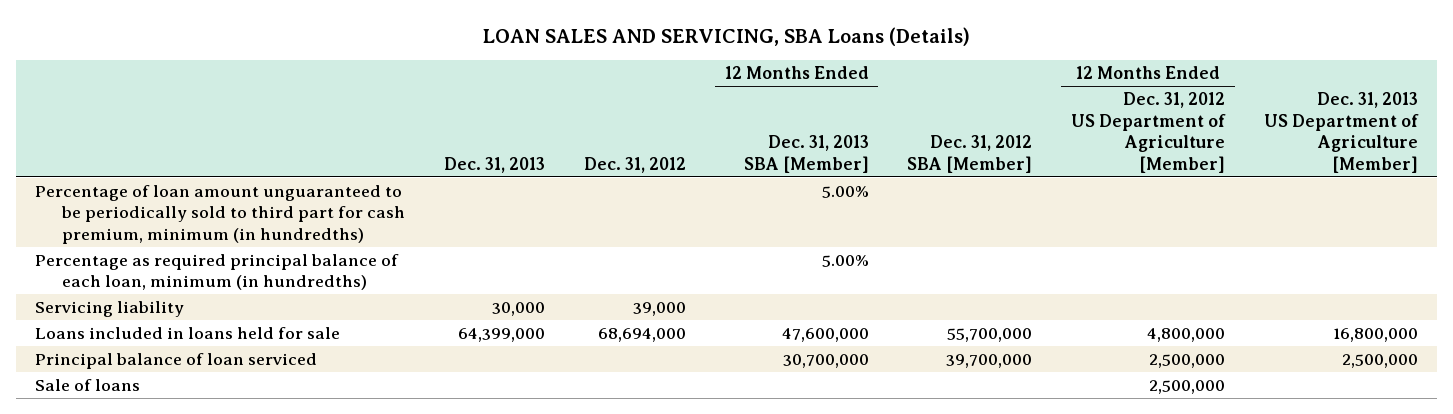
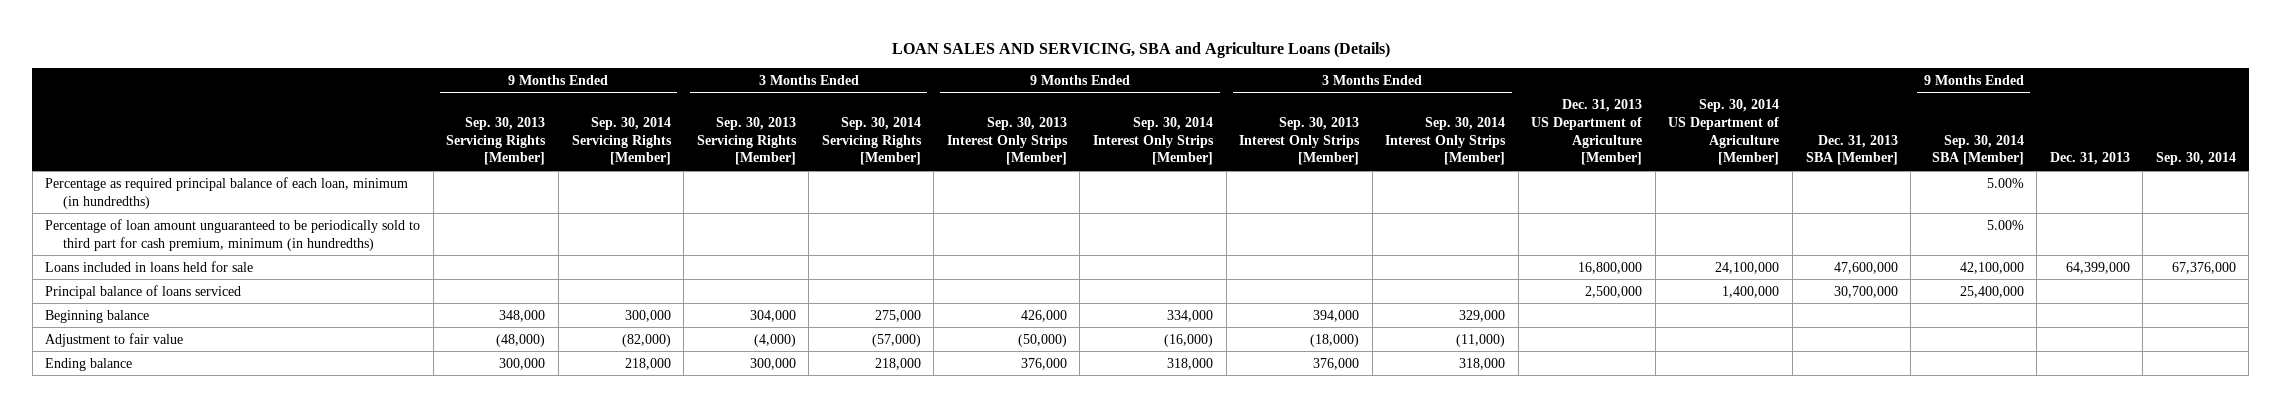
- LOAN SALES AND SERVICING, SBA Loans (Details)
+ LOAN SALES AND SERVICING, SBA and Agriculture Loans (Details)
- | Dec. 31, 2013 | Dec. 31, 2012 | 12 Months Ended Dec. 31, 2013 SBA [Member] | Dec. 31, 2012 SBA [Member] | 12 Months Ended Dec. 31, 2012 US Department of Agriculture [Member] | Dec. 31, 2013 US Department of Agriculture [Member]
+ | 9 Months Ended Sep. 30, 2013 Servicing Rights [Member] | 9 Months Ended Sep. 30, 2014 Servicing Rights [Member] | 3 Months Ended Sep. 30, 2013 Servicing Rights [Member] | 3 Months Ended Sep. 30, 2014 Servicing Rights [Member] | 9 Months Ended Sep. 30, 2013 Interest Only Strips [Member] | 9 Months Ended Sep. 30, 2014 Interest Only Strips [Member] | 3 Months Ended Sep. 30, 2013 Interest Only Strips [Member] | 3 Months Ended Sep. 30, 2014 Interest Only Strips [Member] | Dec. 31, 2013 US Department of Agriculture [Member] | Sep. 30, 2014 US Department of Agriculture [Member] | Dec. 31, 2013 SBA [Member] | 9 Months Ended Sep. 30, 2014 SBA [Member] | Dec. 31, 2013 | Sep. 30, 2014
- Servicing liability | 30,000 | 39,000 | | | |
moved down: Percentage of loan amount unguaranteed to be periodically sold to third part for cash premium, minimum (in hundredths) | | | | | | | | | | | | 5.00% | |
- Principal balance of loan serviced | | | 30,700,000 | 39,700,000 | 2,500,000 | 2,500,000
- Sale of loans | | | | | 2,500,000 |
+ Principal balance of loans serviced | | | | | | | | | 2,500,000 | 1,400,000 | 30,700,000 | 25,400,000 | |
+ Beginning balance | 348,000 | 300,000 | 304,000 | 275,000 | 426,000 | 334,000 | 394,000 | 329,000 | | | | | |
+ Adjustment to fair value | (48,000) | (82,000) | (4,000) | (57,000) | (50,000) | (16,000) | (18,000) | (11,000) | | | | | |
+ Ending balance | 300,000 | 218,000 | 300,000 | 218,000 | 376,000 | 318,000 | 376,000 | 318,000 | | | | | |

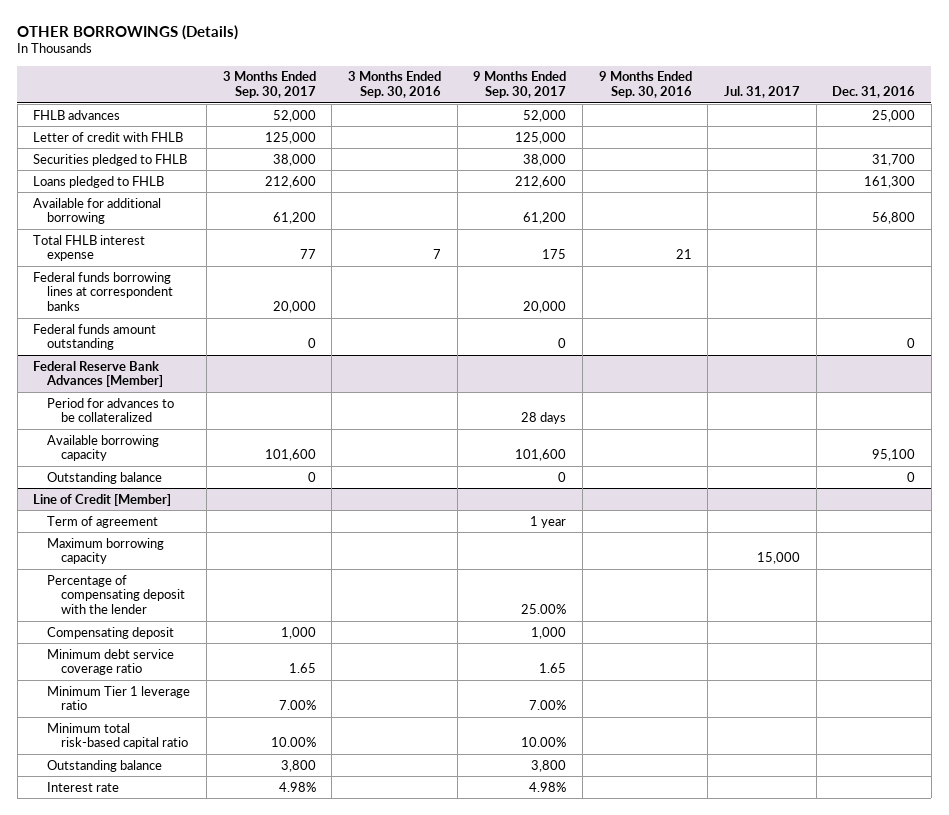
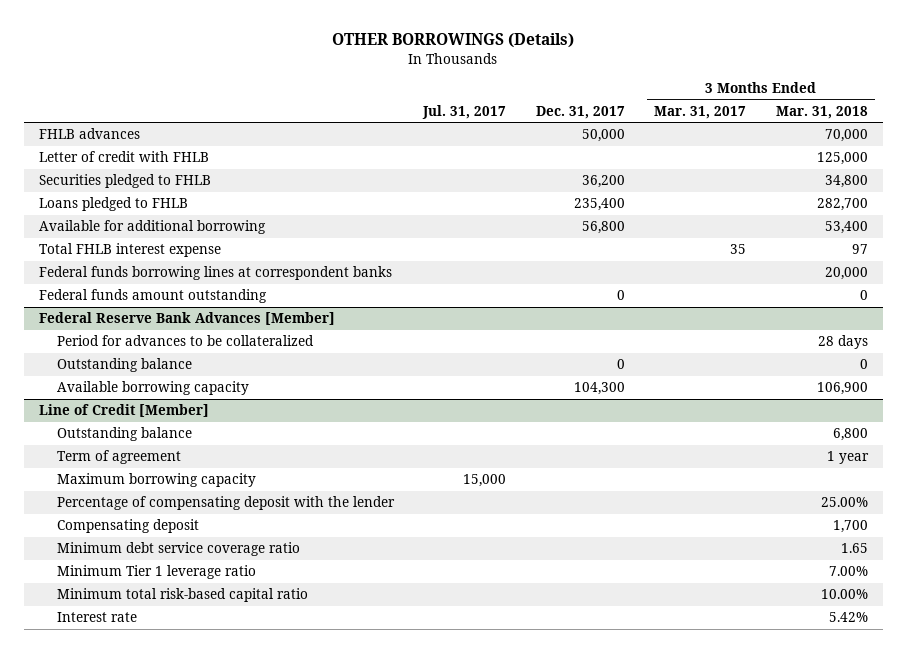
- | 3 Months Ended Sep. 30, 2017 | 3 Months Ended Sep. 30, 2016 | 9 Months Ended Sep. 30, 2017 | 9 Months Ended Sep. 30, 2016 | Jul. 31, 2017 | Dec. 31, 2016
+ | Jul. 31, 2017 | Dec. 31, 2017 | 3 Months Ended Mar. 31, 2017 | 3 Months Ended Mar. 31, 2018
@ Federal Reserve Bank Advances [Member]
moved down: Available borrowing capacity | | 104,300 | | 106,900
@ Line of Credit [Member]
moved up: Outstanding balance | | | | 6,800

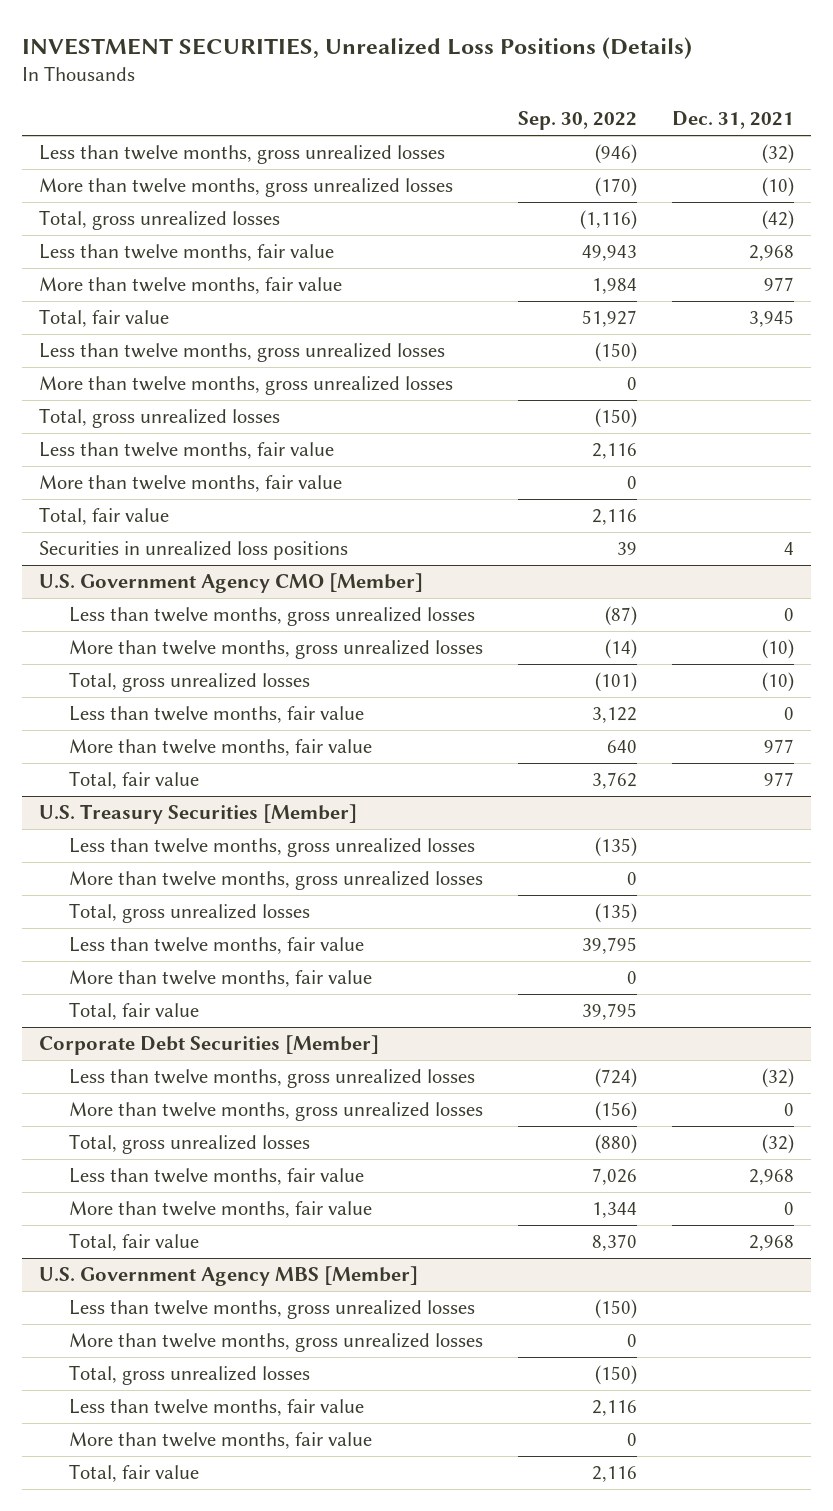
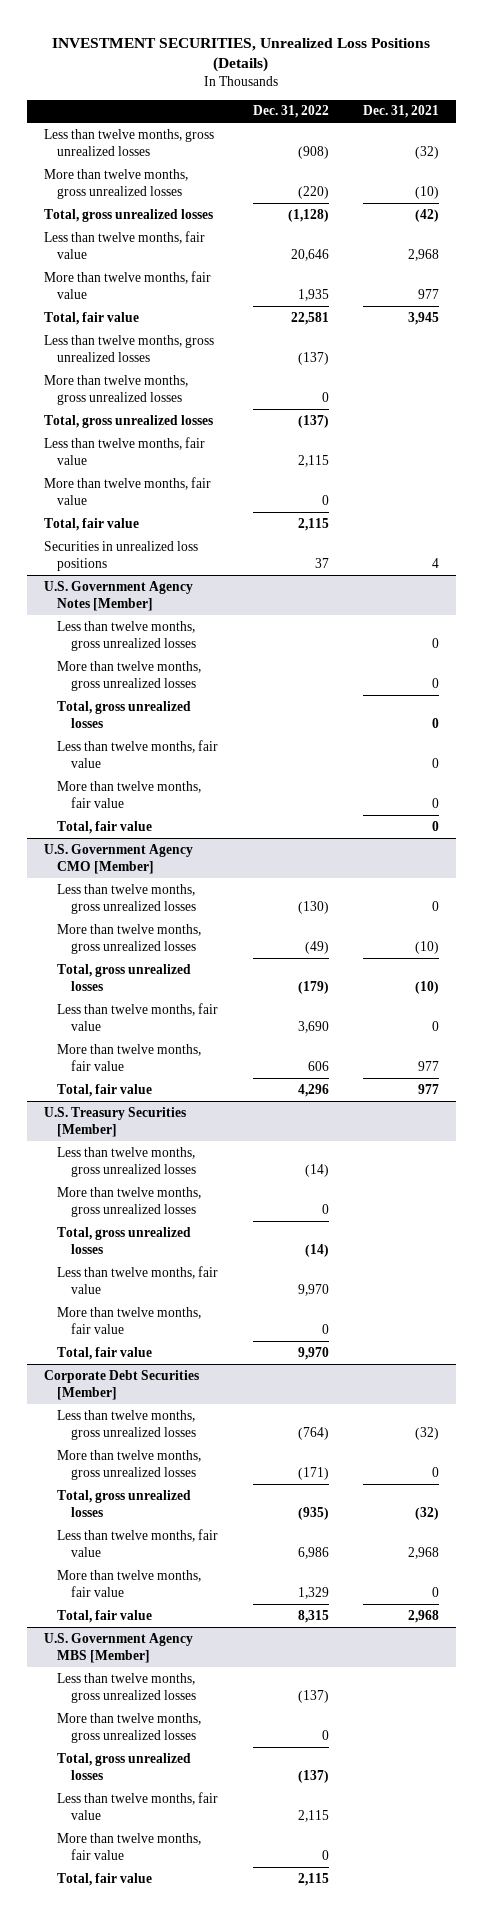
- | Sep. 30, 2022 | Dec. 31, 2021
+ | Dec. 31, 2022 | Dec. 31, 2021
+ U.S. Government Agency Notes [Member]
+ Less than twelve months, gross unrealized losses | | 0
+ More than twelve months, gross unrealized losses | | 0
+ Total, gross unrealized losses | | 0
+ Less than twelve months, fair value | | 0
+ More than twelve months, fair value | | 0
+ Total, fair value | | 0

